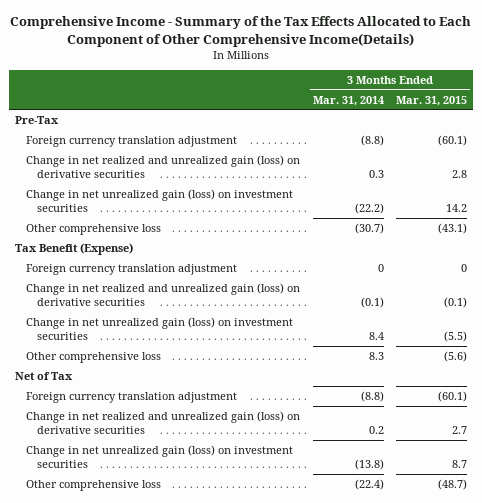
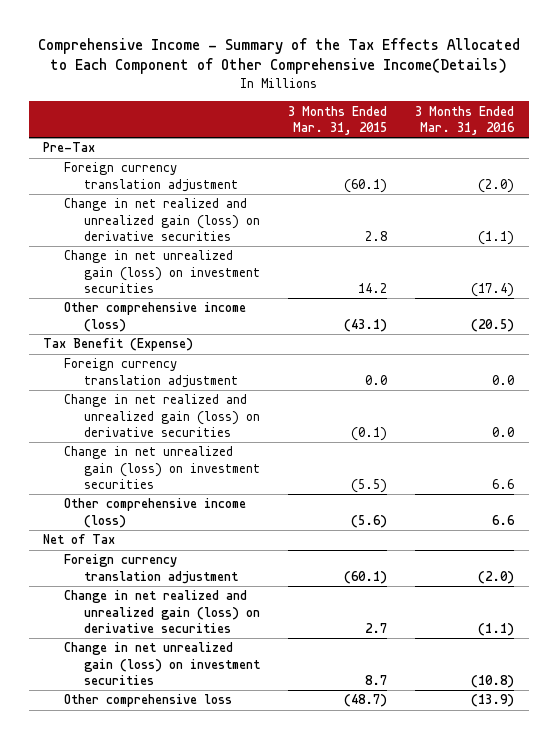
- | 3 Months Ended Mar. 31, 2014 | 3 Months Ended Mar. 31, 2015
+ | 3 Months Ended Mar. 31, 2015 | 3 Months Ended Mar. 31, 2016
- Other comprehensive loss | (30.7) | (43.1)
+ Other comprehensive income (loss) | (43.1) | (20.5)
- Foreign currency translation adjustment | 0 | 0
+ Foreign currency translation adjustment | 0.0 | 0.0
- Other comprehensive loss | 8.3 | (5.6)
+ Other comprehensive income (loss) | (5.6) | 6.6

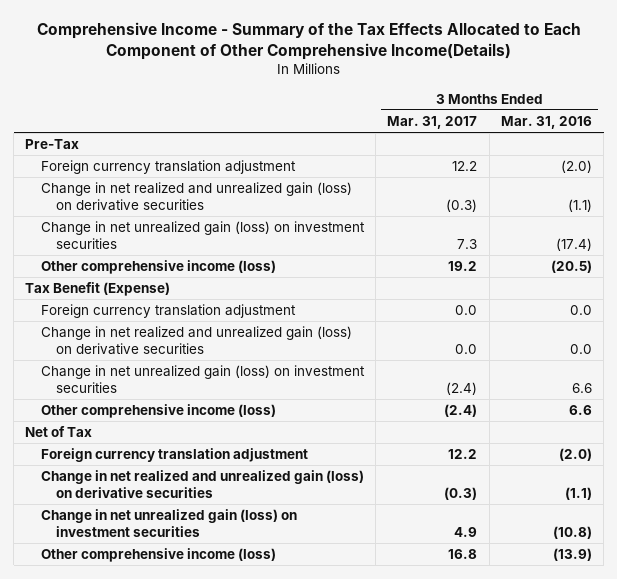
- | 3 Months Ended Mar. 31, 2015 | 3 Months Ended Mar. 31, 2016
+ | 3 Months Ended Mar. 31, 2017 | 3 Months Ended Mar. 31, 2016
- Other comprehensive loss | (48.7) | (13.9)
+ Other comprehensive income (loss) | 16.8 | (13.9)

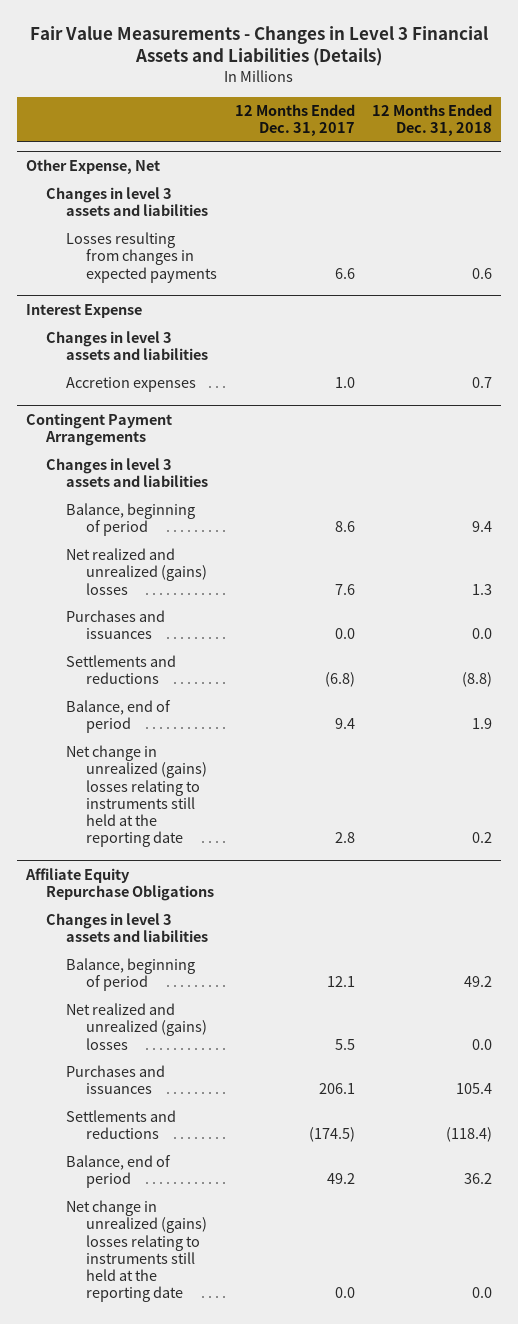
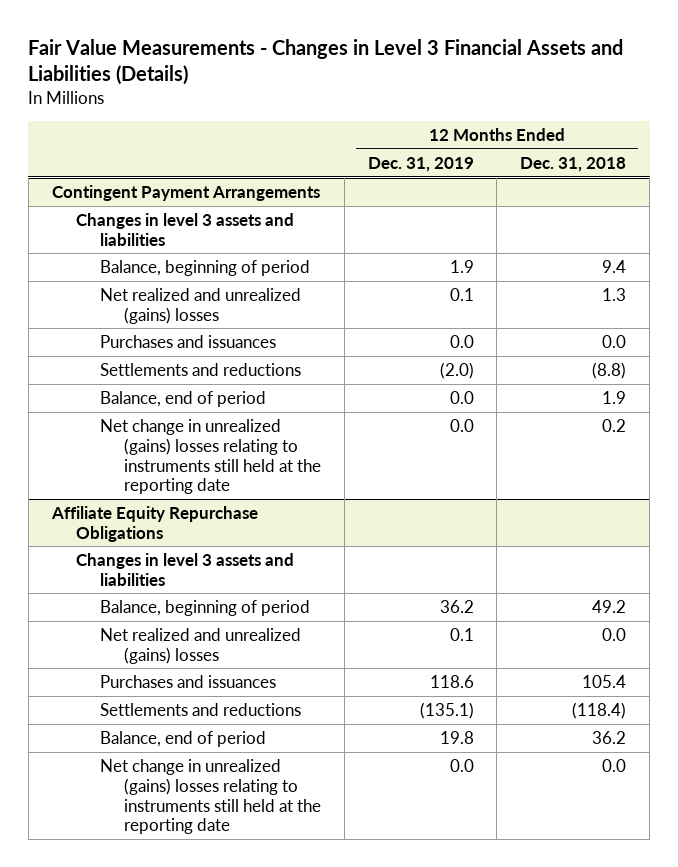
- | 12 Months Ended Dec. 31, 2017 | 12 Months Ended Dec. 31, 2018
+ | 12 Months Ended Dec. 31, 2019 | 12 Months Ended Dec. 31, 2018
- Other Expense, Net
- Changes in level 3 assets and liabilities
- Losses resulting from changes in expected payments | 6.6 | 0.6
- Interest Expense
- Changes in level 3 assets and liabilities
- Accretion expenses | 1.0 | 0.7

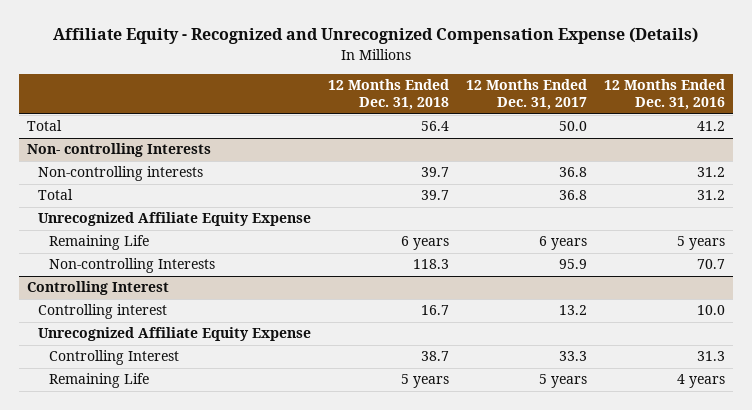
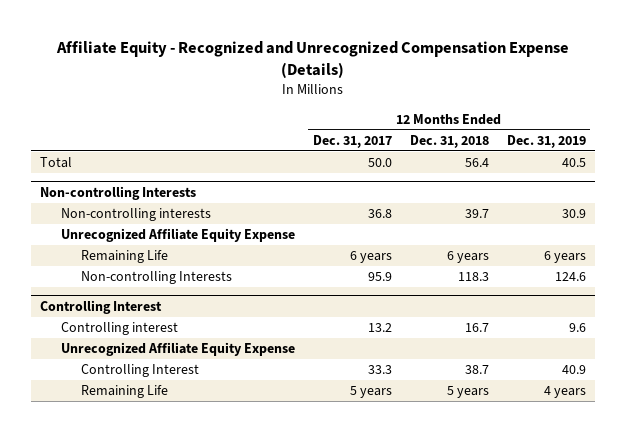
- | 12 Months Ended Dec. 31, 2018 | 12 Months Ended Dec. 31, 2017 | 12 Months Ended Dec. 31, 2016
+ | 12 Months Ended Dec. 31, 2017 | 12 Months Ended Dec. 31, 2018 | 12 Months Ended Dec. 31, 2019
- Non- controlling Interests
+ Non-controlling Interests
- Total | 39.7 | 36.8 | 31.2

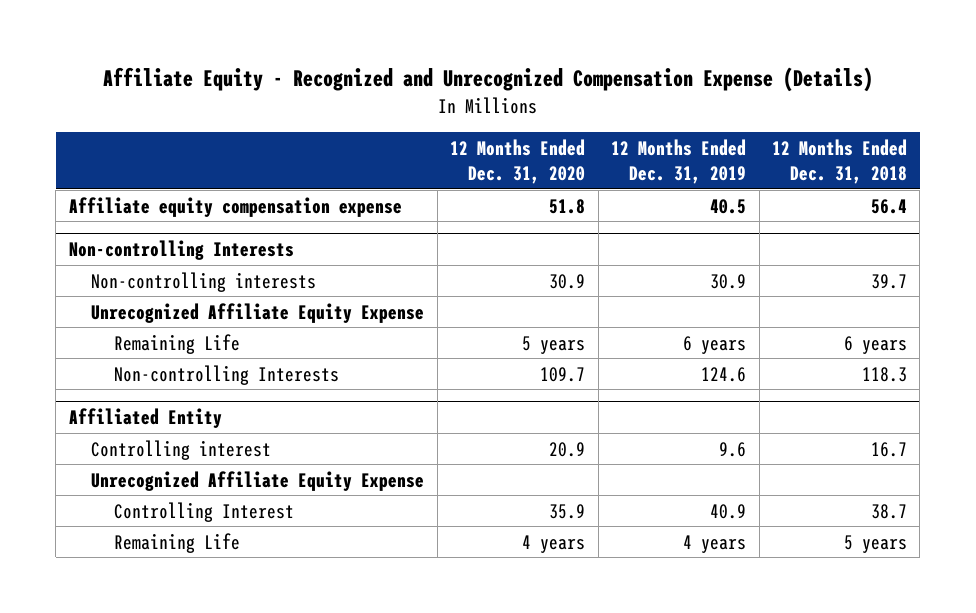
- | 12 Months Ended Dec. 31, 2017 | 12 Months Ended Dec. 31, 2018 | 12 Months Ended Dec. 31, 2019
+ | 12 Months Ended Dec. 31, 2020 | 12 Months Ended Dec. 31, 2019 | 12 Months Ended Dec. 31, 2018
- Total | 50.0 | 56.4 | 40.5
+ Affiliate equity compensation expense | 51.8 | 40.5 | 56.4
- Controlling Interest
+ Affiliated Entity

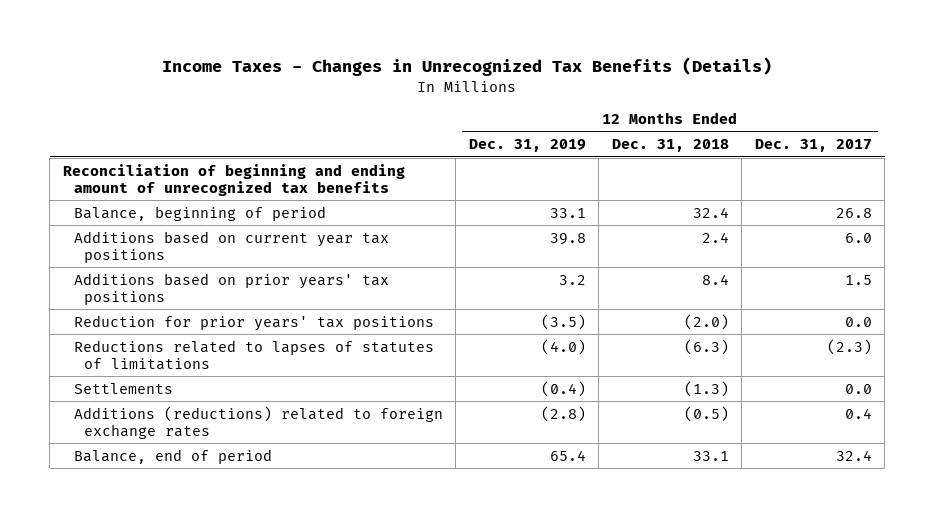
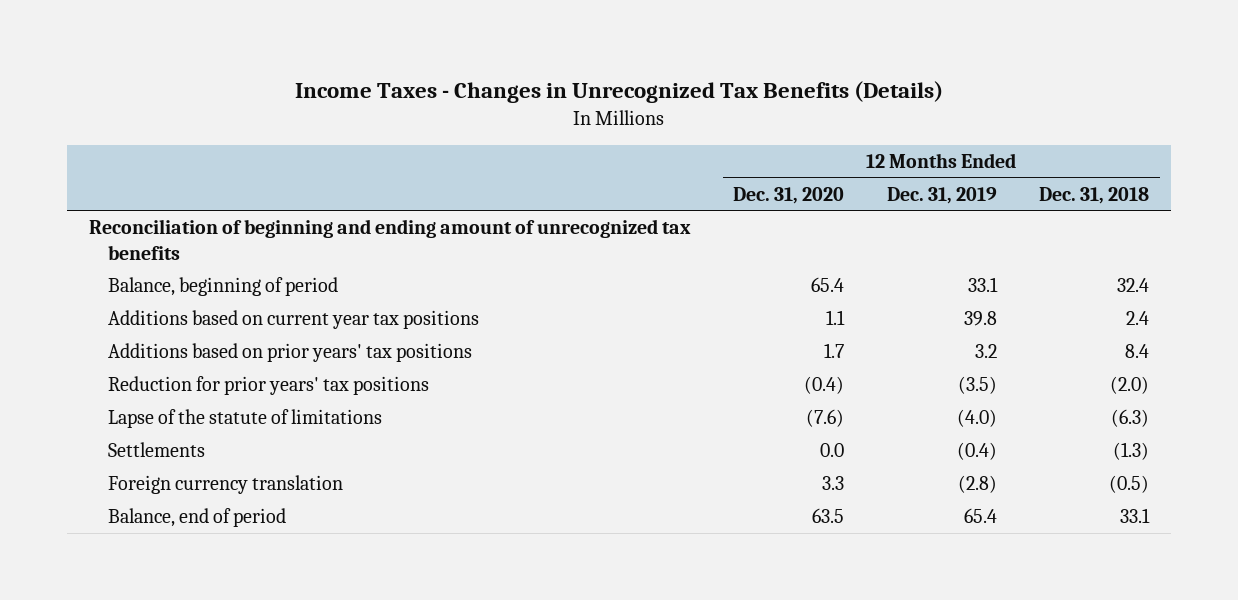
- | 12 Months Ended Dec. 31, 2019 | 12 Months Ended Dec. 31, 2018 | 12 Months Ended Dec. 31, 2017
+ | 12 Months Ended Dec. 31, 2020 | 12 Months Ended Dec. 31, 2019 | 12 Months Ended Dec. 31, 2018
- Reductions related to lapses of statutes of limitations | (4.0) | (6.3) | (2.3)
+ Lapse of the statute of limitations | (7.6) | (4.0) | (6.3)
- Additions (reductions) related to foreign exchange rates | (2.8) | (0.5) | 0.4
+ Foreign currency translation | 3.3 | (2.8) | (0.5)

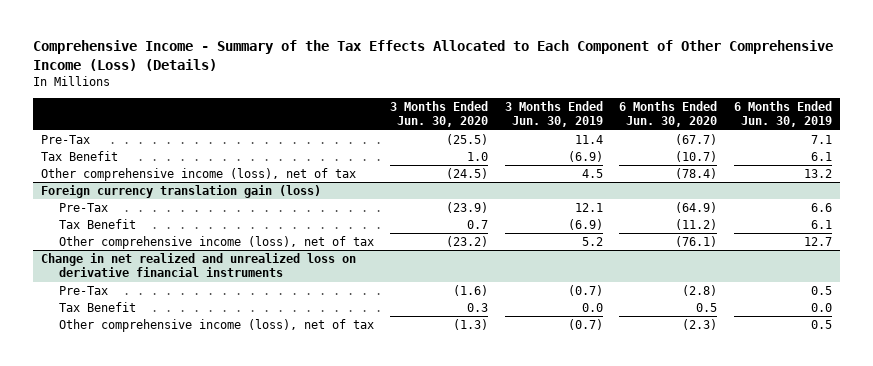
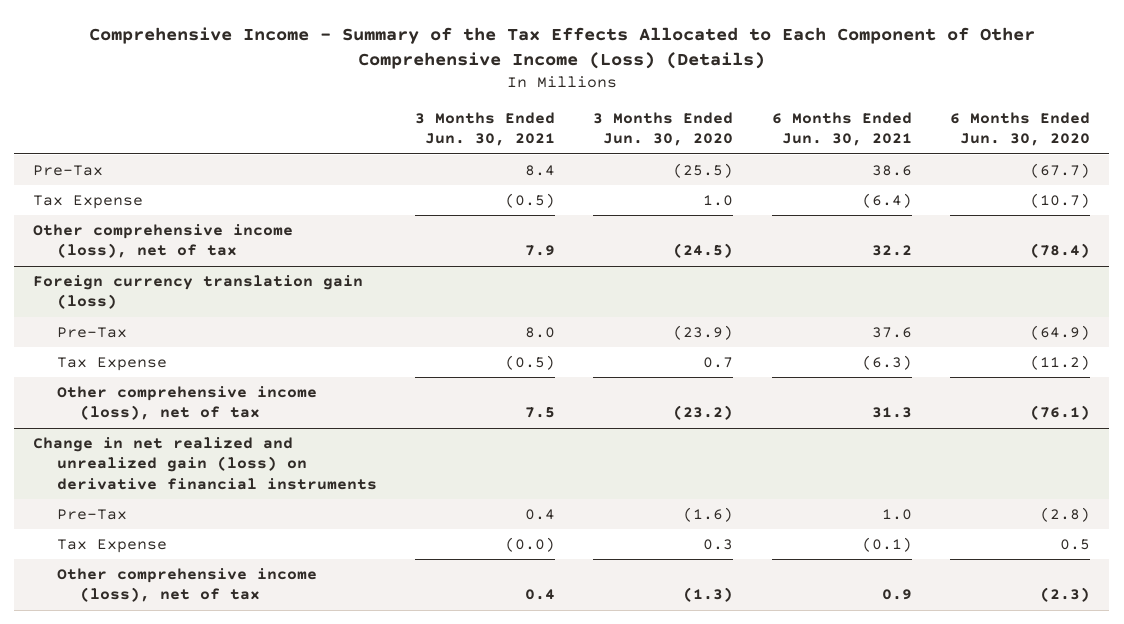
- | 3 Months Ended Jun. 30, 2020 | 3 Months Ended Jun. 30, 2019 | 6 Months Ended Jun. 30, 2020 | 6 Months Ended Jun. 30, 2019
+ | 3 Months Ended Jun. 30, 2021 | 3 Months Ended Jun. 30, 2020 | 6 Months Ended Jun. 30, 2021 | 6 Months Ended Jun. 30, 2020
- Tax Benefit | 1.0 | (6.9) | (10.7) | 6.1
+ Tax Expense | (0.5) | 1.0 | (6.4) | (10.7)
@ Foreign currency translation gain (loss)
- Tax Benefit | 0.7 | (6.9) | (11.2) | 6.1
+ Tax Expense | (0.5) | 0.7 | (6.3) | (11.2)
- Change in net realized and unrealized loss on derivative financial instruments
+ Change in net realized and unrealized gain (loss) on derivative financial instruments
- Tax Benefit | 0.3 | 0.0 | 0.5 | 0.0
+ Tax Expense | (0.0) | 0.3 | (0.1) | 0.5

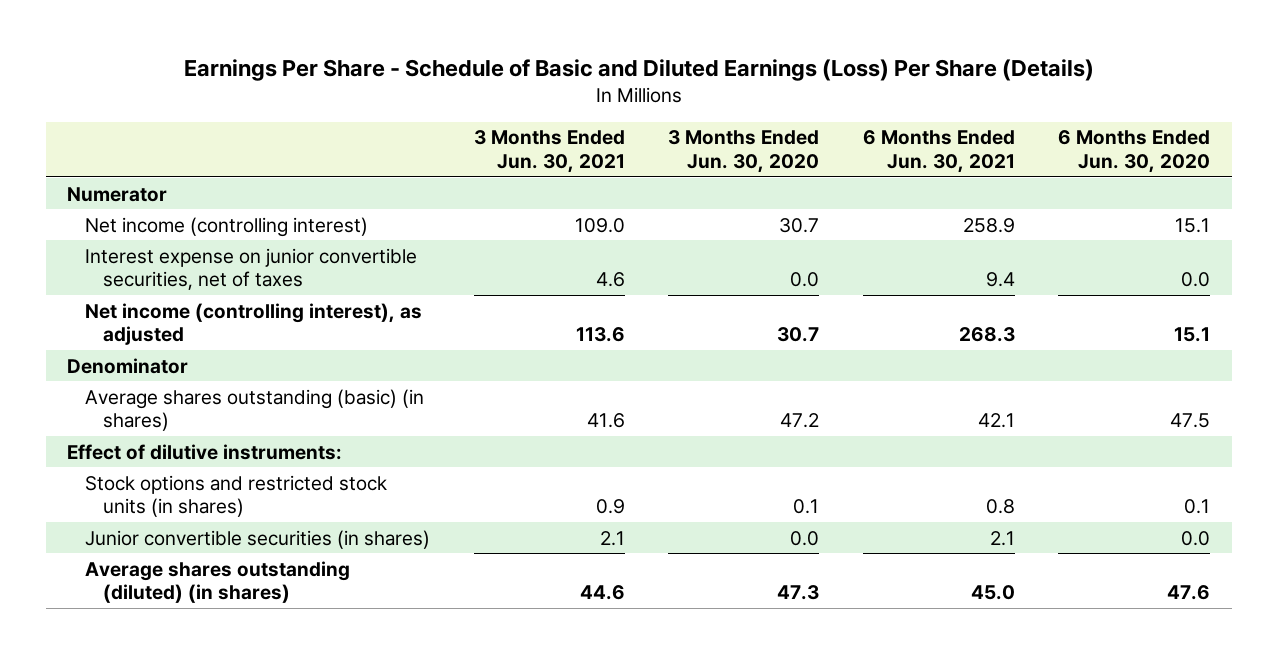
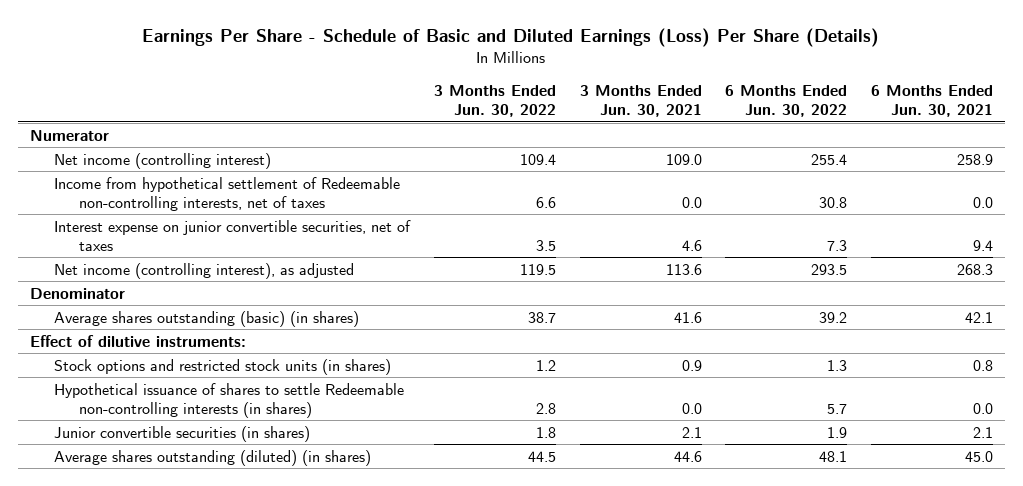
- | 3 Months Ended Jun. 30, 2021 | 3 Months Ended Jun. 30, 2020 | 6 Months Ended Jun. 30, 2021 | 6 Months Ended Jun. 30, 2020
+ | 3 Months Ended Jun. 30, 2022 | 3 Months Ended Jun. 30, 2021 | 6 Months Ended Jun. 30, 2022 | 6 Months Ended Jun. 30, 2021
+ Income from hypothetical settlement of Redeemable non-controlling interests, net of taxes | 6.6 | 0.0 | 30.8 | 0.0
+ Hypothetical issuance of shares to settle Redeemable non-controlling interests (in shares) | 2.8 | 0.0 | 5.7 | 0.0

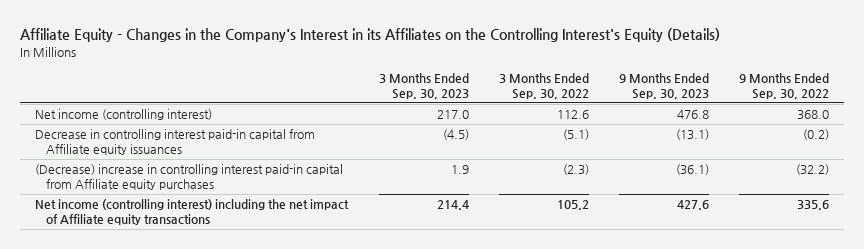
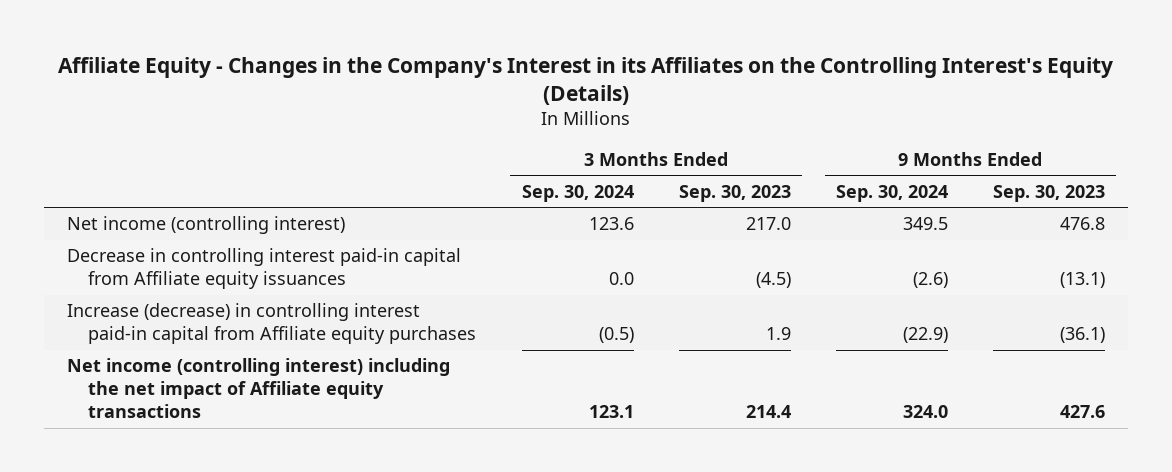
- | 3 Months Ended Sep. 30, 2023 | 3 Months Ended Sep. 30, 2022 | 9 Months Ended Sep. 30, 2023 | 9 Months Ended Sep. 30, 2022
+ | 3 Months Ended Sep. 30, 2024 | 3 Months Ended Sep. 30, 2023 | 9 Months Ended Sep. 30, 2024 | 9 Months Ended Sep. 30, 2023
- (Decrease) increase in controlling interest paid-in capital from Affiliate equity purchases | 1.9 | (2.3) | (36.1) | (32.2)
+ Increase (decrease) in controlling interest paid-in capital from Affiliate equity purchases | (0.5) | 1.9 | (22.9) | (36.1)

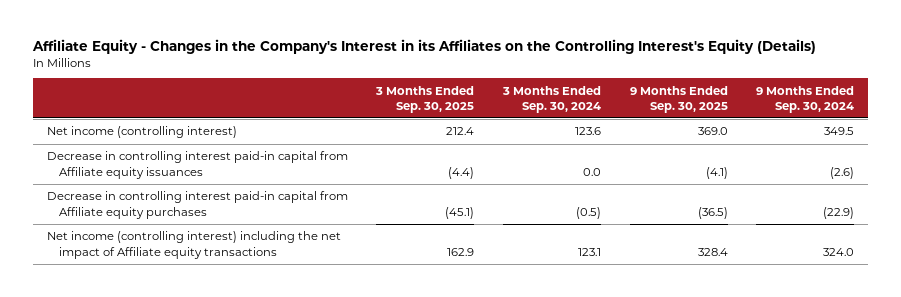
- | 3 Months Ended Sep. 30, 2024 | 3 Months Ended Sep. 30, 2023 | 9 Months Ended Sep. 30, 2024 | 9 Months Ended Sep. 30, 2023
+ | 3 Months Ended Sep. 30, 2025 | 3 Months Ended Sep. 30, 2024 | 9 Months Ended Sep. 30, 2025 | 9 Months Ended Sep. 30, 2024
- Increase (decrease) in controlling interest paid-in capital from Affiliate equity purchases | (0.5) | 1.9 | (22.9) | (36.1)
+ Decrease in controlling interest paid-in capital from Affiliate equity purchases | (45.1) | (0.5) | (36.5) | (22.9)

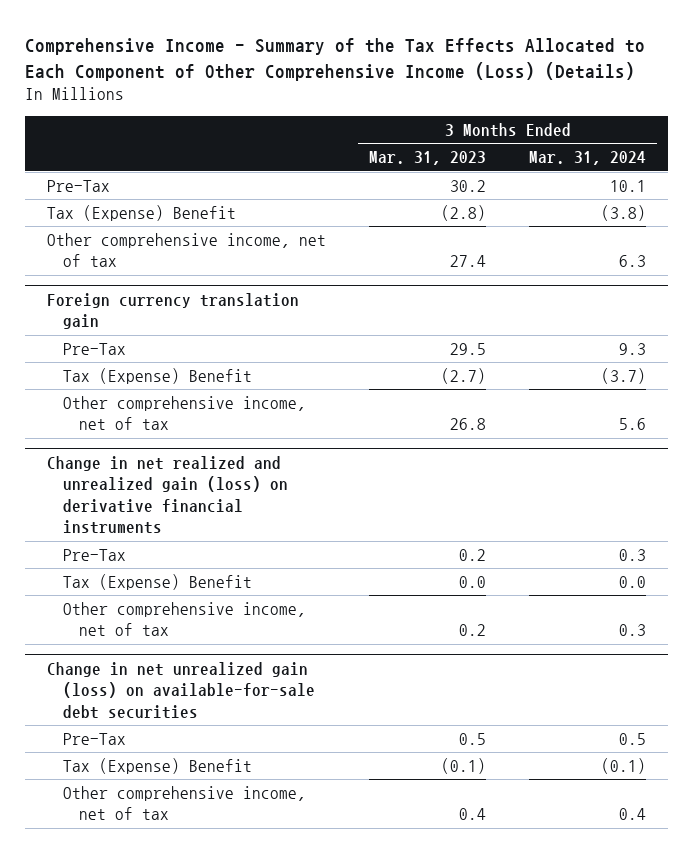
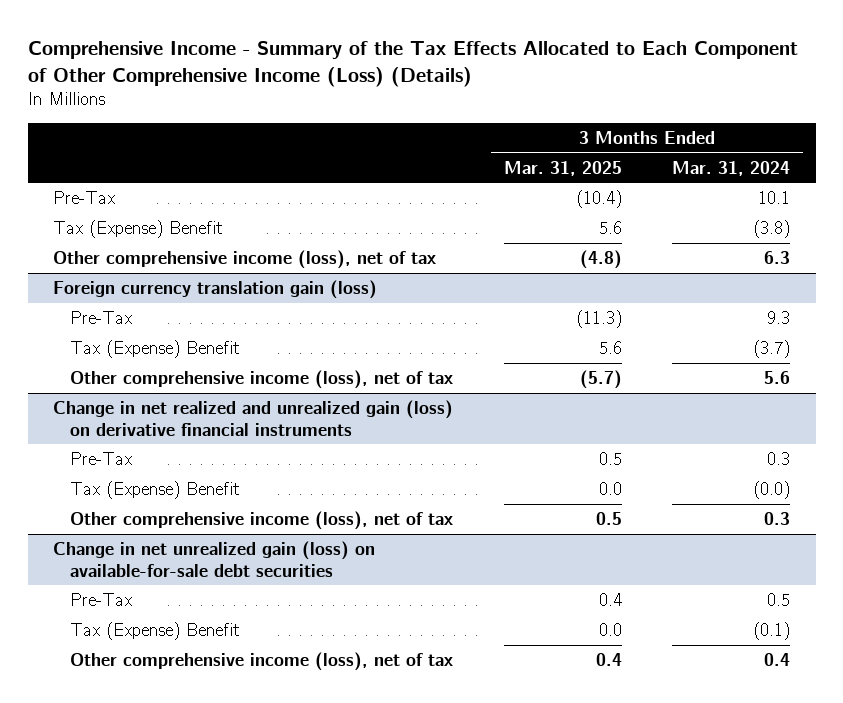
- | 3 Months Ended Mar. 31, 2023 | 3 Months Ended Mar. 31, 2024
+ | 3 Months Ended Mar. 31, 2025 | 3 Months Ended Mar. 31, 2024
- Other comprehensive income, net of tax | 27.4 | 6.3
- Foreign currency translation gain
+ Other comprehensive income (loss), net of tax | (4.8) | 6.3
+ Foreign currency translation gain (loss)
- Other comprehensive income, net of tax | 26.8 | 5.6
+ Other comprehensive income (loss), net of tax | (5.7) | 5.6
@ Change in net realized and unrealized gain (loss) on derivative financial instruments
- Tax (Expense) Benefit | 0.0 | 0.0
- Other comprehensive income, net of tax | 0.2 | 0.3
+ Tax (Expense) Benefit | 0.0 | (0.0)
+ Other comprehensive income (loss), net of tax | 0.5 | 0.3
@ Change in net unrealized gain (loss) on available-for-sale debt securities
- Other comprehensive income, net of tax | 0.4 | 0.4
+ Other comprehensive income (loss), net of tax | 0.4 | 0.4

